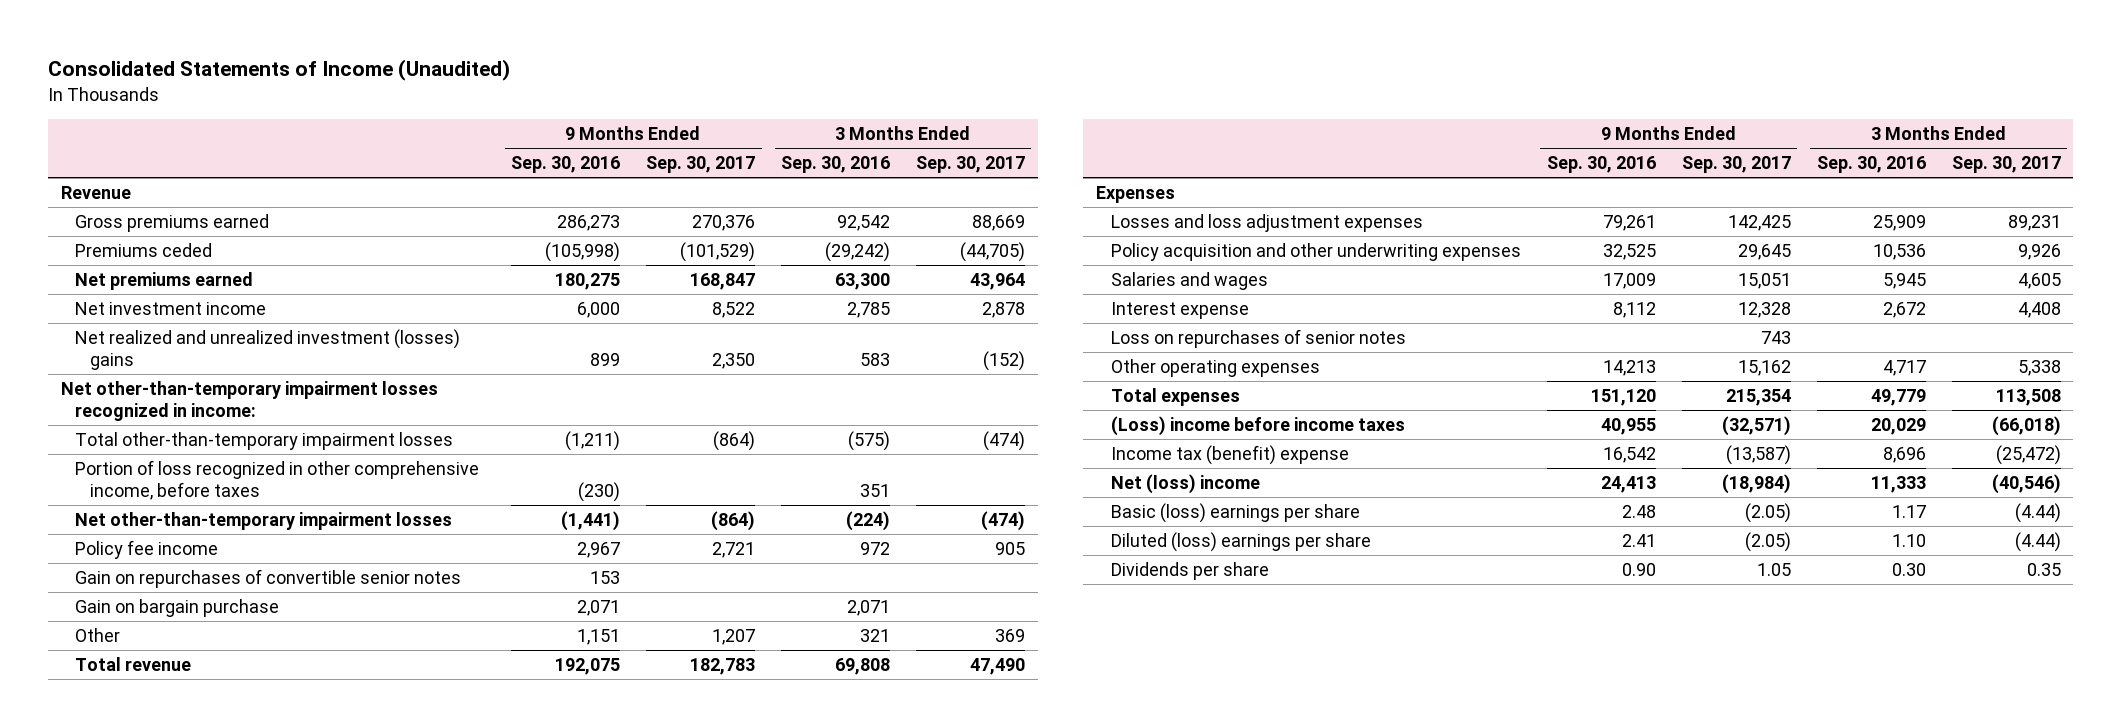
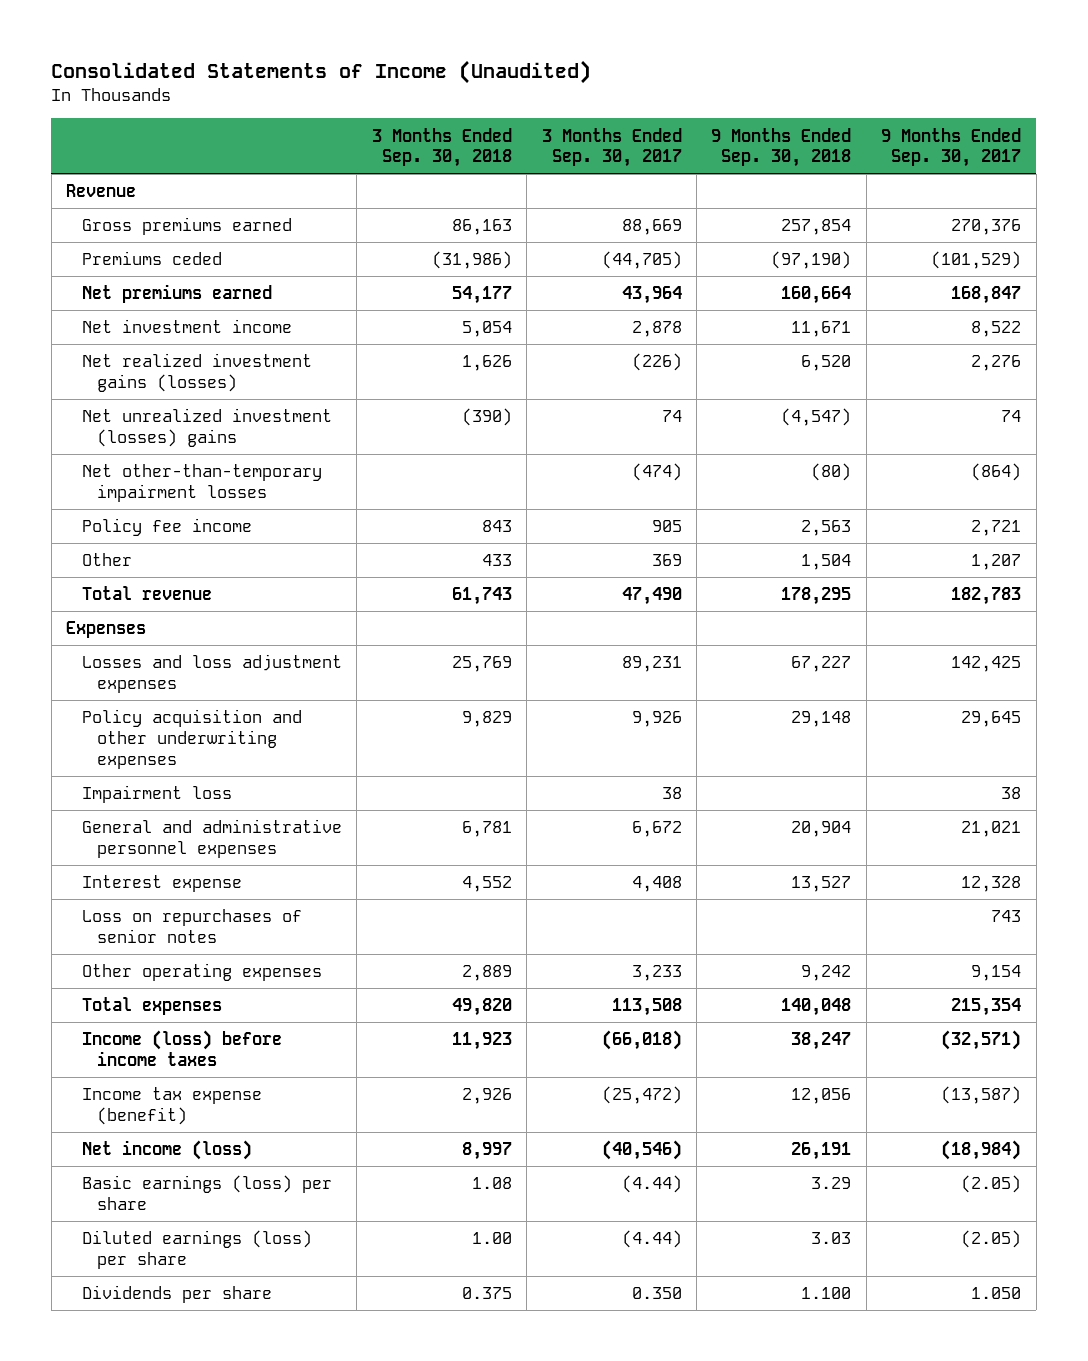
- | 9 Months Ended Sep. 30, 2016 | 9 Months Ended Sep. 30, 2017 | 3 Months Ended Sep. 30, 2016 | 3 Months Ended Sep. 30, 2017
+ | 3 Months Ended Sep. 30, 2018 | 3 Months Ended Sep. 30, 2017 | 9 Months Ended Sep. 30, 2018 | 9 Months Ended Sep. 30, 2017
- Net realized and unrealized investment (losses) gains | 899 | 2,350 | 583 | (152)
- Net other-than-temporary impairment losses recognized in income:
- Total other-than-temporary impairment losses | (1,211) | (864) | (575) | (474)
- Portion of loss recognized in other comprehensive income, before taxes | (230) | | 351 |
+ Net realized investment gains (losses) | 1,626 | (226) | 6,520 | 2,276
+ Net unrealized investment (losses) gains | (390) | 74 | (4,547) | 74
- Gain on repurchases of convertible senior notes | 153 | | |
- Gain on bargain purchase | 2,071 | | 2,071 |
- Salaries and wages | 17,009 | 15,051 | 5,945 | 4,605
+ Impairment loss | | 38 | | 38
+ General and administrative personnel expenses | 6,781 | 6,672 | 20,904 | 21,021
- Other operating expenses | 14,213 | 15,162 | 4,717 | 5,338
+ Other operating expenses | 2,889 | 3,233 | 9,242 | 9,154
- (Loss) income before income taxes | 40,955 | (32,571) | 20,029 | (66,018)
- Income tax (benefit) expense | 16,542 | (13,587) | 8,696 | (25,472)
- Net (loss) income | 24,413 | (18,984) | 11,333 | (40,546)
- Basic (loss) earnings per share | 2.48 | (2.05) | 1.17 | (4.44)
- Diluted (loss) earnings per share | 2.41 | (2.05) | 1.10 | (4.44)
- Dividends per share | 0.90 | 1.05 | 0.30 | 0.35
+ Income (loss) before income taxes | 11,923 | (66,018) | 38,247 | (32,571)
+ Income tax expense (benefit) | 2,926 | (25,472) | 12,056 | (13,587)
+ Net income (loss) | 8,997 | (40,546) | 26,191 | (18,984)
+ Basic earnings (loss) per share | 1.08 | (4.44) | 3.29 | (2.05)
+ Diluted earnings (loss) per share | 1.00 | (4.44) | 3.03 | (2.05)
+ Dividends per share | 0.375 | 0.350 | 1.100 | 1.050

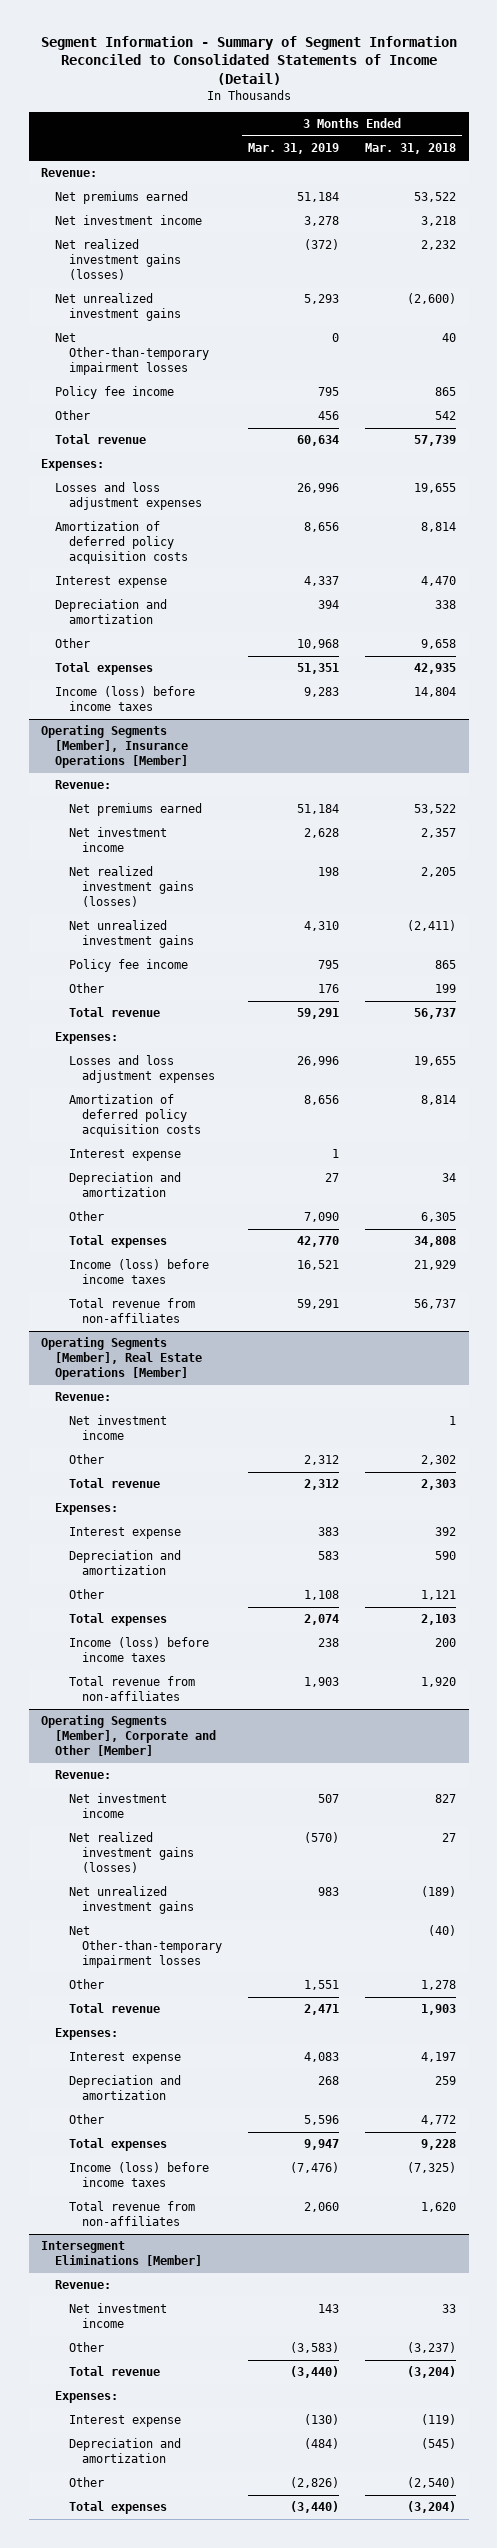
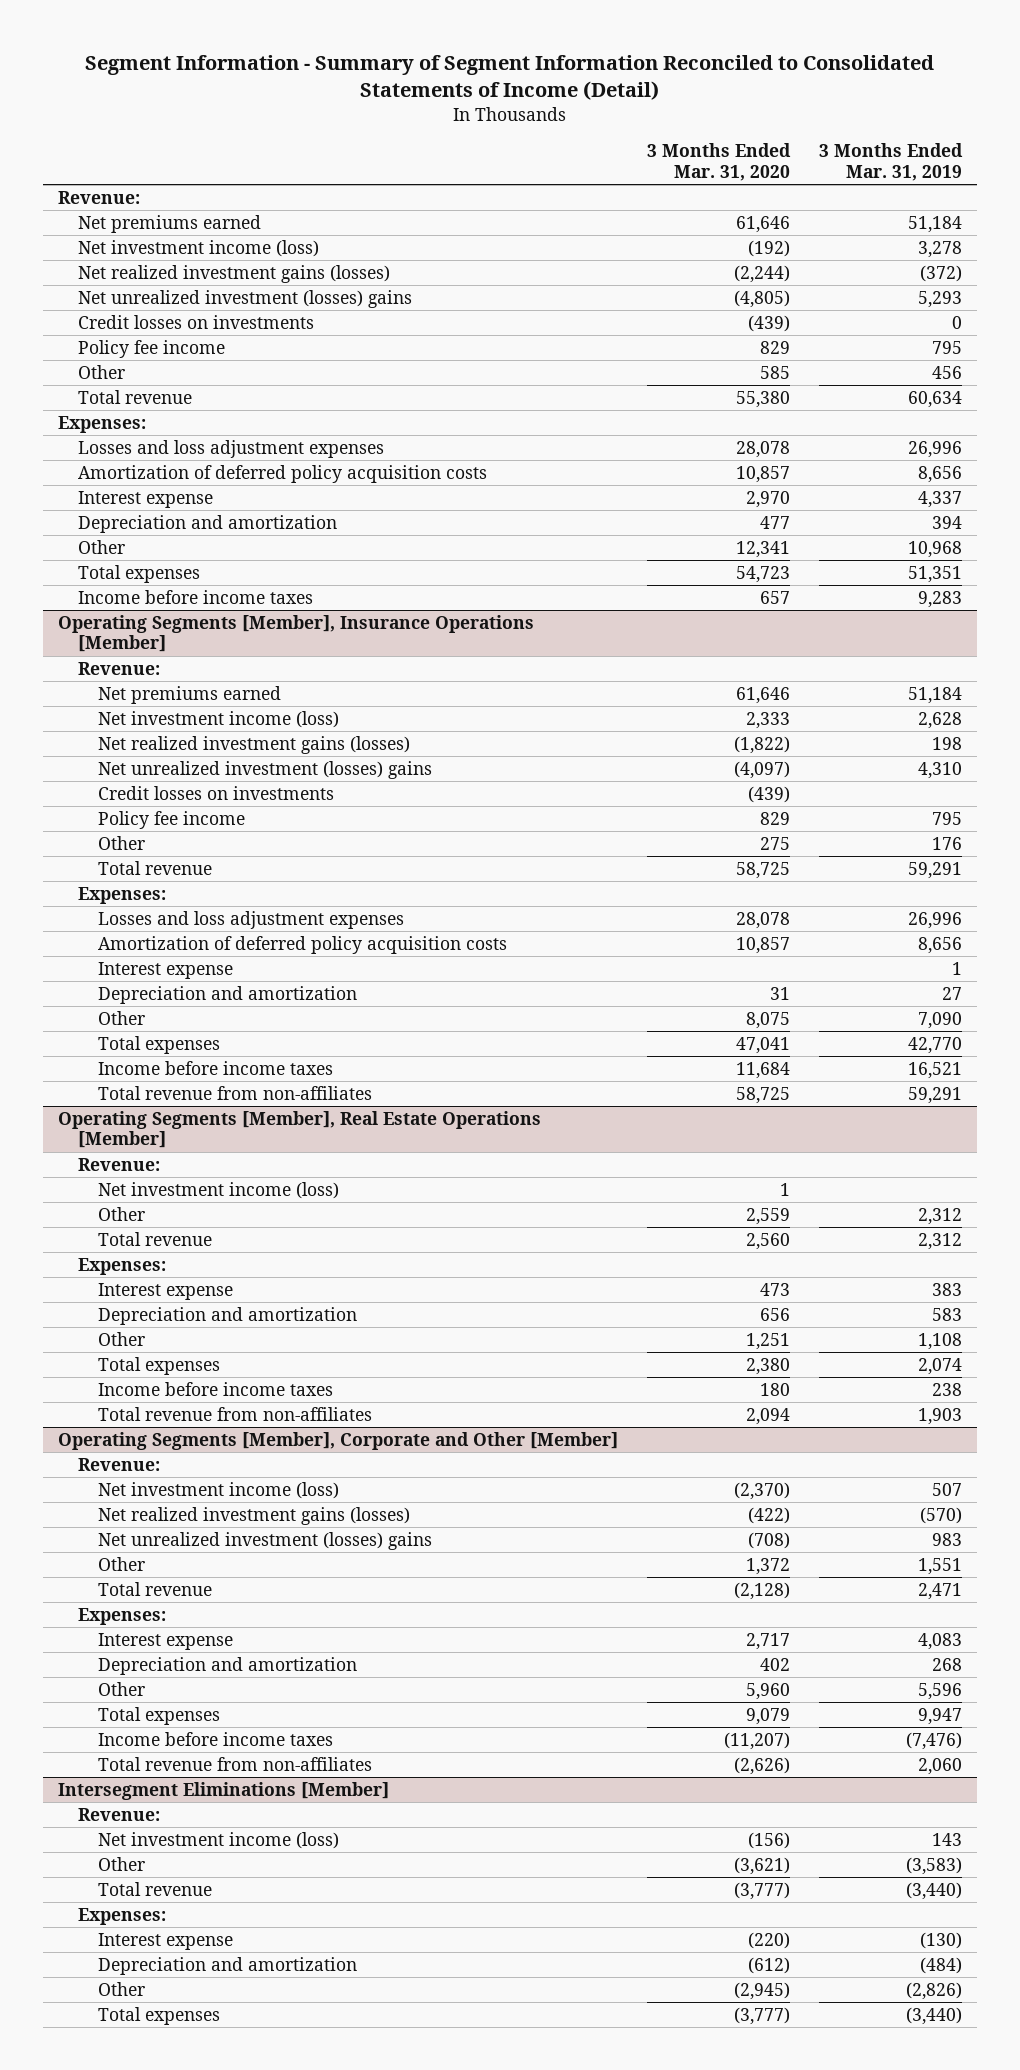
- | 3 Months Ended Mar. 31, 2019 | 3 Months Ended Mar. 31, 2018
+ | 3 Months Ended Mar. 31, 2020 | 3 Months Ended Mar. 31, 2019
- Net investment income | 3,278 | 3,218
+ Net investment income (loss) | (192) | 3,278
- Net unrealized investment gains | 5,293 | (2,600)
- Net Other-than-temporary impairment losses | 0 | 40
+ Net unrealized investment (losses) gains | (4,805) | 5,293
+ Credit losses on investments | (439) | 0
- Income (loss) before income taxes | 9,283 | 14,804
+ Income before income taxes | 657 | 9,283
@ Operating Segments [Member], Insurance Operations [Member]
- Net investment income | 2,628 | 2,357
+ Net investment income (loss) | 2,333 | 2,628
- Net unrealized investment gains | 4,310 | (2,411)
+ Net unrealized investment (losses) gains | (4,097) | 4,310
+ Credit losses on investments | (439) |
- Income (loss) before income taxes | 16,521 | 21,929
+ Income before income taxes | 11,684 | 16,521
@ Operating Segments [Member], Real Estate Operations [Member]
- Net investment income | | 1
+ Net investment income (loss) | 1 |
- Income (loss) before income taxes | 238 | 200
+ Income before income taxes | 180 | 238
@ Operating Segments [Member], Corporate and Other [Member]
- Net investment income | 507 | 827
+ Net investment income (loss) | (2,370) | 507
- Net unrealized investment gains | 983 | (189)
- Net Other-than-temporary impairment losses | | (40)
+ Net unrealized investment (losses) gains | (708) | 983
- Income (loss) before income taxes | (7,476) | (7,325)
+ Income before income taxes | (11,207) | (7,476)
@ Intersegment Eliminations [Member]
- Net investment income | 143 | 33
+ Net investment income (loss) | (156) | 143

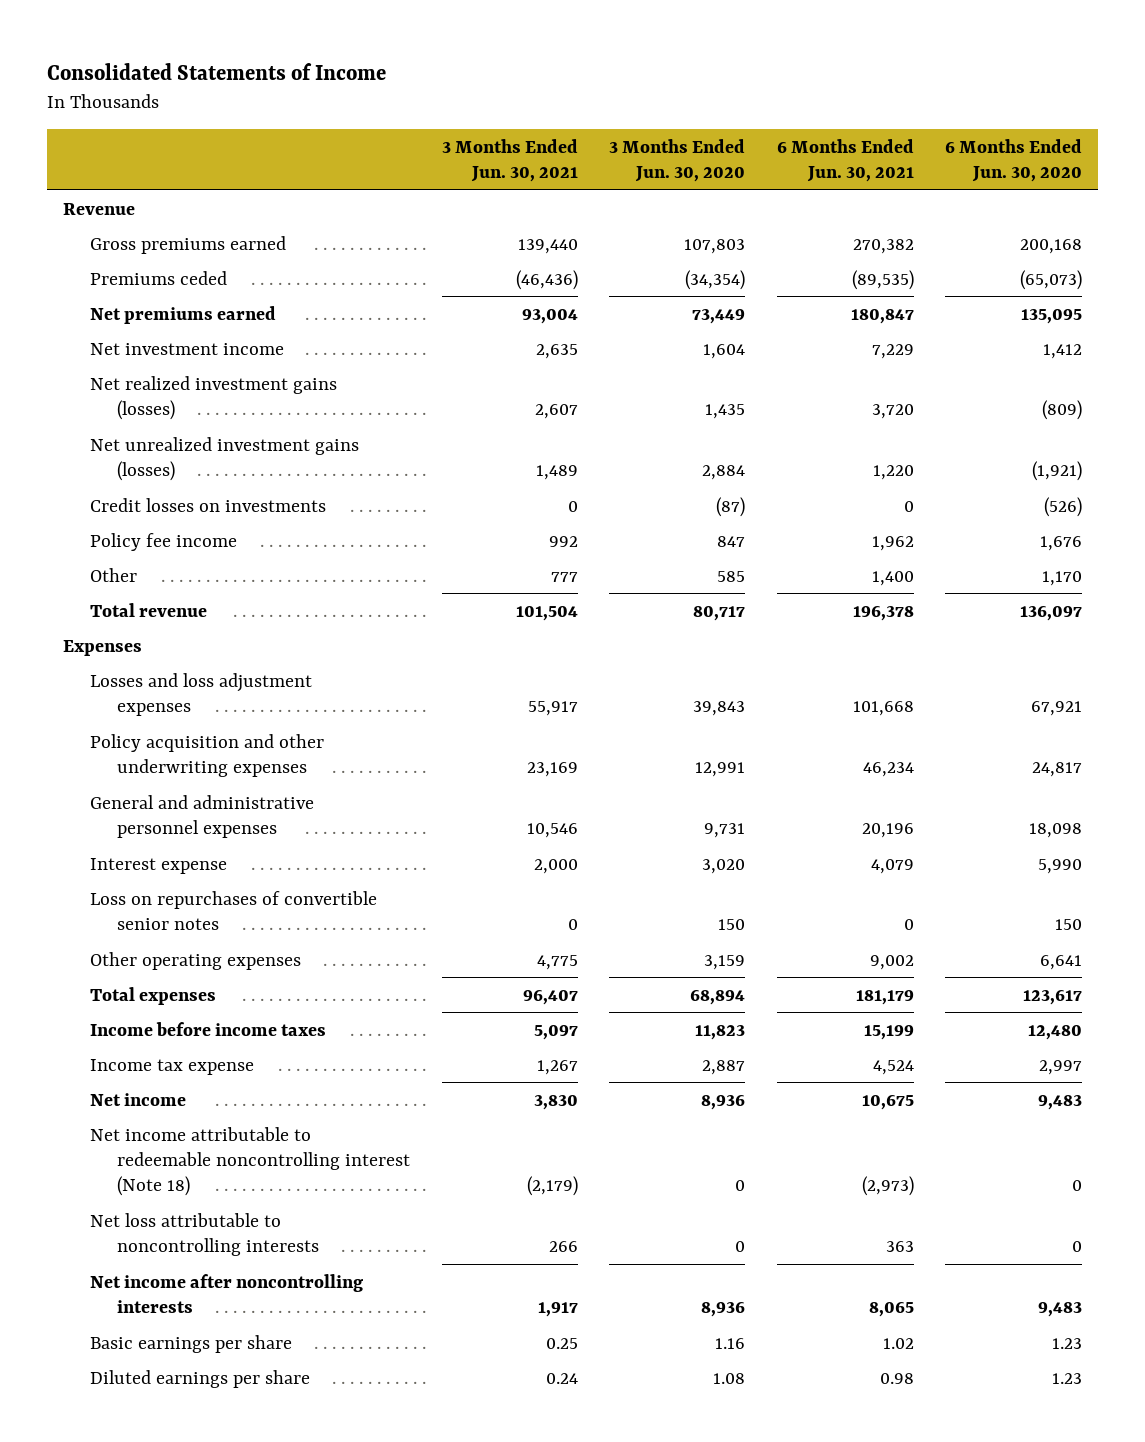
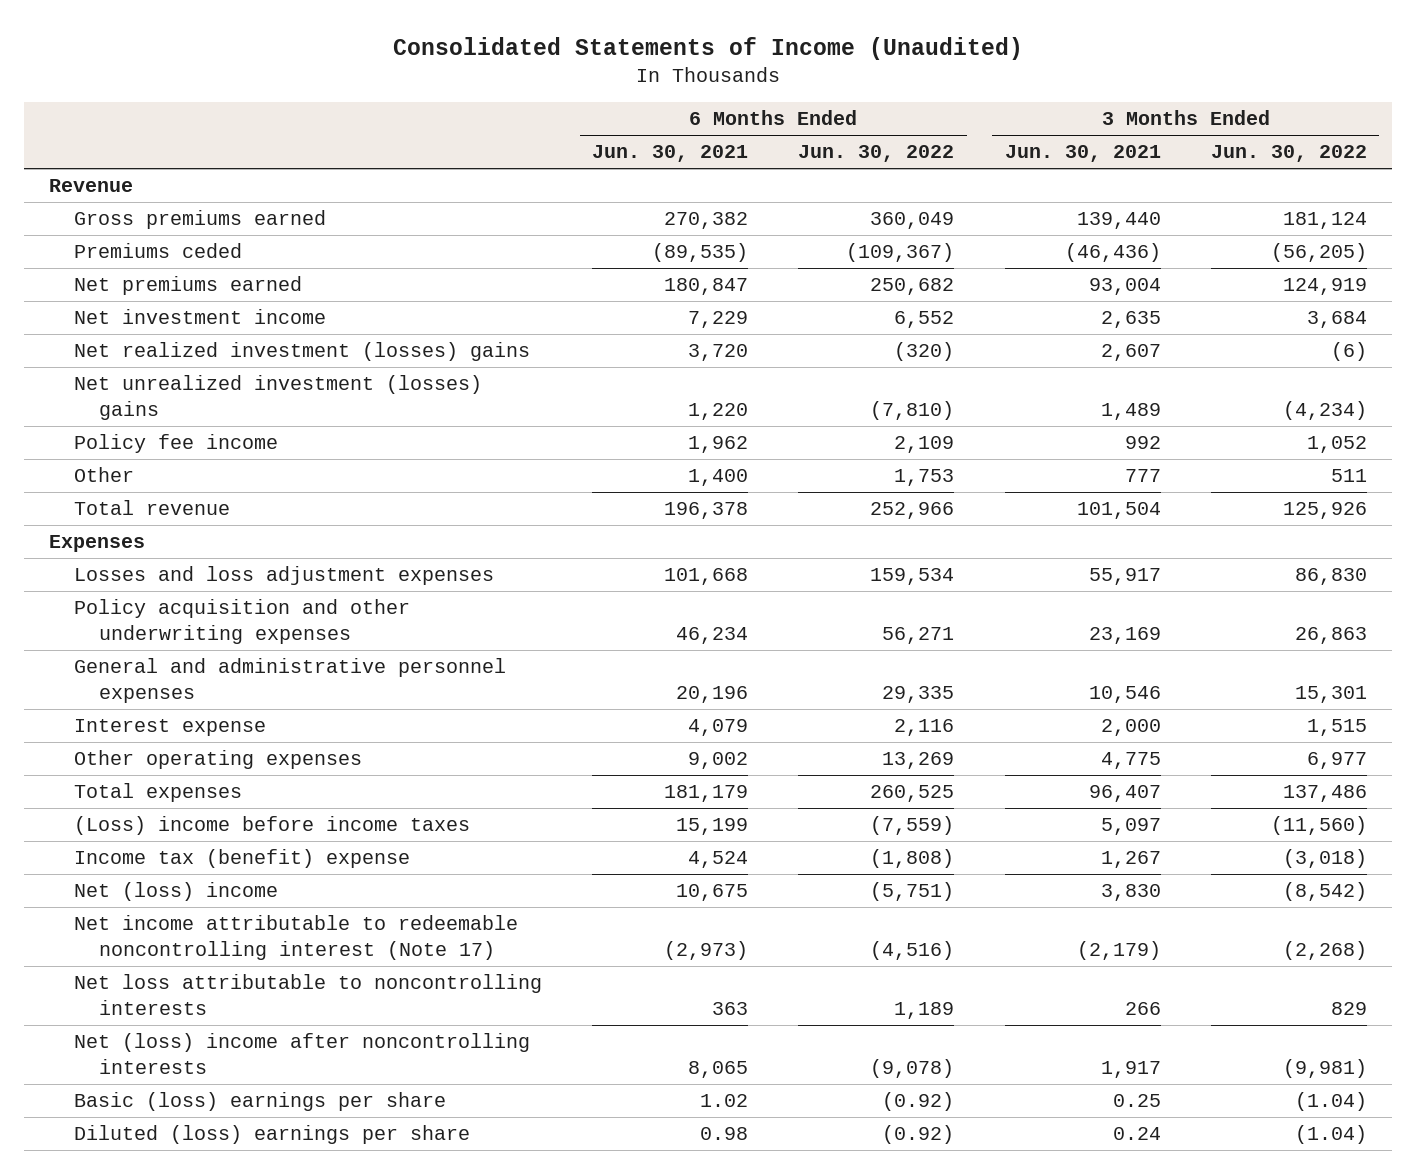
- Consolidated Statements of Income
+ Consolidated Statements of Income (Unaudited)
- | 3 Months Ended Jun. 30, 2021 | 3 Months Ended Jun. 30, 2020 | 6 Months Ended Jun. 30, 2021 | 6 Months Ended Jun. 30, 2020
+ | 6 Months Ended Jun. 30, 2021 | 6 Months Ended Jun. 30, 2022 | 3 Months Ended Jun. 30, 2021 | 3 Months Ended Jun. 30, 2022
- Net realized investment gains (losses) | 2,607 | 1,435 | 3,720 | (809)
- Net unrealized investment gains (losses) | 1,489 | 2,884 | 1,220 | (1,921)
- Credit losses on investments | 0 | (87) | 0 | (526)
+ Net realized investment (losses) gains | 3,720 | (320) | 2,607 | (6)
+ Net unrealized investment (losses) gains | 1,220 | (7,810) | 1,489 | (4,234)
- Loss on repurchases of convertible senior notes | 0 | 150 | 0 | 150
- Income before income taxes | 5,097 | 11,823 | 15,199 | 12,480
- Income tax expense | 1,267 | 2,887 | 4,524 | 2,997
- Net income | 3,830 | 8,936 | 10,675 | 9,483
- Net income attributable to redeemable noncontrolling interest (Note 18) | (2,179) | 0 | (2,973) | 0
+ (Loss) income before income taxes | 15,199 | (7,559) | 5,097 | (11,560)
+ Income tax (benefit) expense | 4,524 | (1,808) | 1,267 | (3,018)
+ Net (loss) income | 10,675 | (5,751) | 3,830 | (8,542)
+ Net income attributable to redeemable noncontrolling interest (Note 17) | (2,973) | (4,516) | (2,179) | (2,268)
- Net income after noncontrolling interests | 1,917 | 8,936 | 8,065 | 9,483
- Basic earnings per share | 0.25 | 1.16 | 1.02 | 1.23
- Diluted earnings per share | 0.24 | 1.08 | 0.98 | 1.23
+ Net (loss) income after noncontrolling interests | 8,065 | (9,078) | 1,917 | (9,981)
+ Basic (loss) earnings per share | 1.02 | (0.92) | 0.25 | (1.04)
+ Diluted (loss) earnings per share | 0.98 | (0.92) | 0.24 | (1.04)

